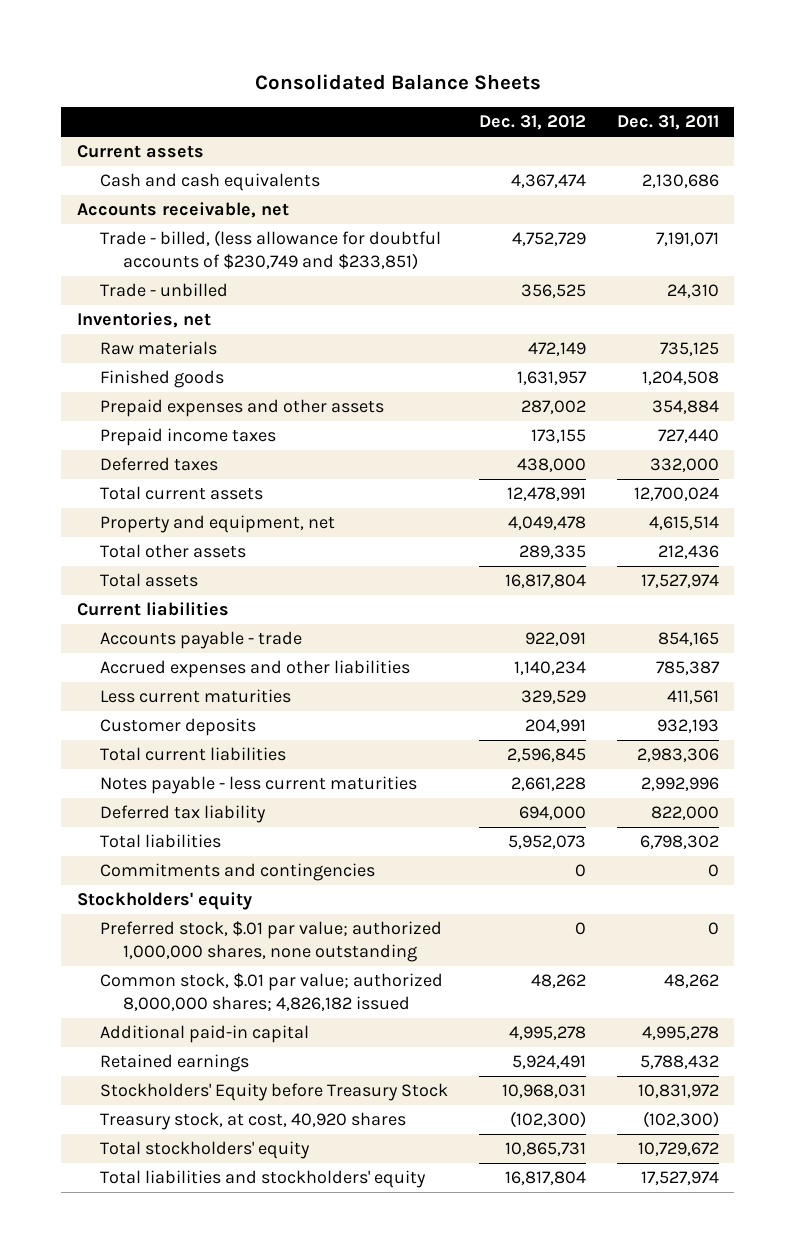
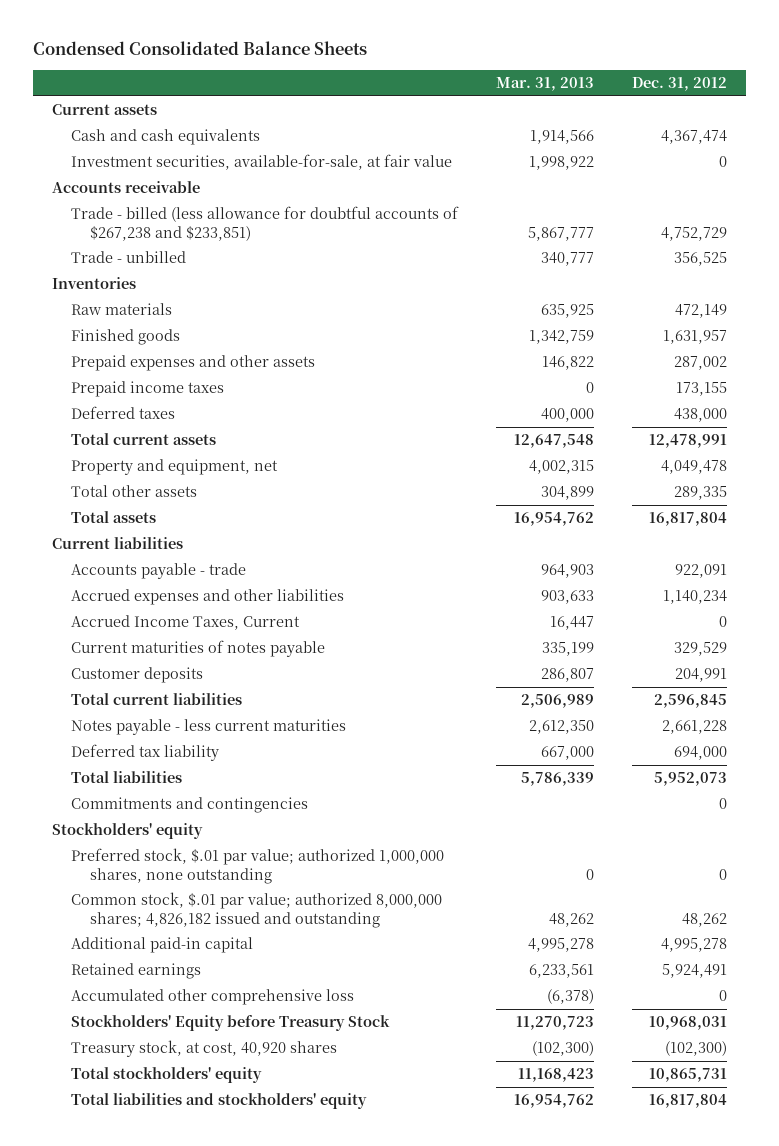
- Consolidated Balance Sheets
+ Condensed Consolidated Balance Sheets
- | Dec. 31, 2012 | Dec. 31, 2011
+ | Mar. 31, 2013 | Dec. 31, 2012
- Accounts receivable, net
- Trade - billed, (less allowance for doubtful accounts of $230,749 and $233,851) | 4,752,729 | 7,191,071
+ Investment securities, available-for-sale, at fair value | 1,998,922 | 0
+ Accounts receivable
+ Trade - billed (less allowance for doubtful accounts of $267,238 and $233,851) | 5,867,777 | 4,752,729
- Inventories, net
+ Inventories
- Less current maturities | 329,529 | 411,561
+ Accrued Income Taxes, Current | 16,447 | 0
+ Current maturities of notes payable | 335,199 | 329,529
- Common stock, $.01 par value; authorized 8,000,000 shares; 4,826,182 issued | 48,262 | 48,262
+ Common stock, $.01 par value; authorized 8,000,000 shares; 4,826,182 issued and outstanding | 48,262 | 48,262
+ Accumulated other comprehensive loss | (6,378) | 0

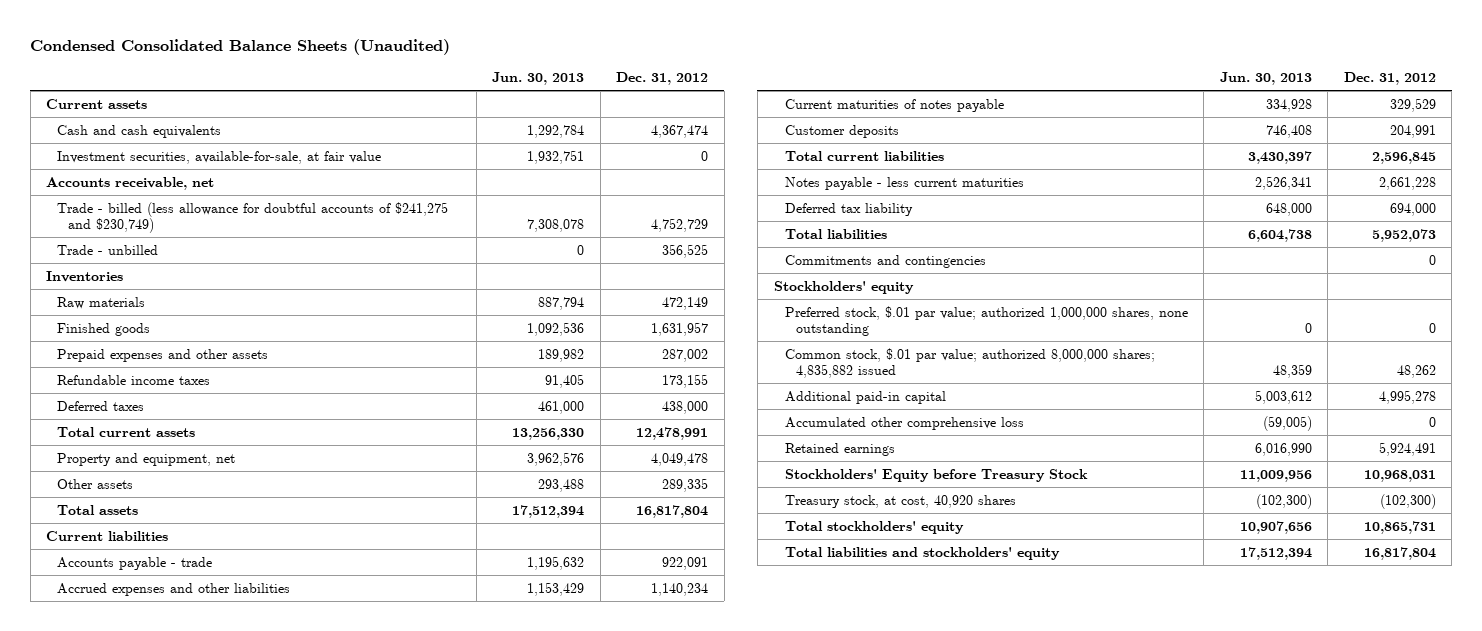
- Condensed Consolidated Balance Sheets
+ Condensed Consolidated Balance Sheets (Unaudited)
- | Mar. 31, 2013 | Dec. 31, 2012
+ | Jun. 30, 2013 | Dec. 31, 2012
- Accounts receivable
- Trade - billed (less allowance for doubtful accounts of $267,238 and $233,851) | 5,867,777 | 4,752,729
+ Accounts receivable, net
+ Trade - billed (less allowance for doubtful accounts of $241,275 and $230,749) | 7,308,078 | 4,752,729
- Prepaid income taxes | 0 | 173,155
+ Refundable income taxes | 91,405 | 173,155
- Total other assets | 304,899 | 289,335
+ Other assets | 293,488 | 289,335
- Accrued Income Taxes, Current | 16,447 | 0
- Common stock, $.01 par value; authorized 8,000,000 shares; 4,826,182 issued and outstanding | 48,262 | 48,262
+ Common stock, $.01 par value; authorized 8,000,000 shares; 4,835,882 issued | 48,359 | 48,262
moved down: Retained earnings | 6,016,990 | 5,924,491

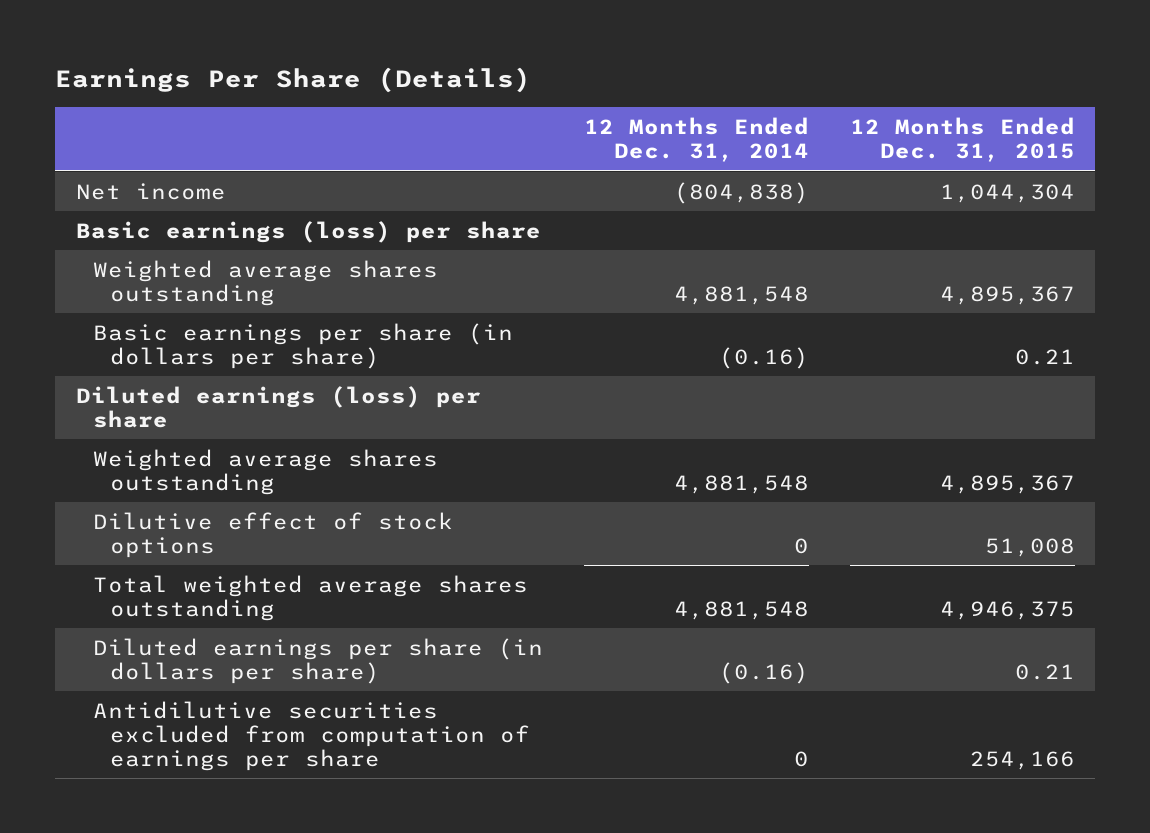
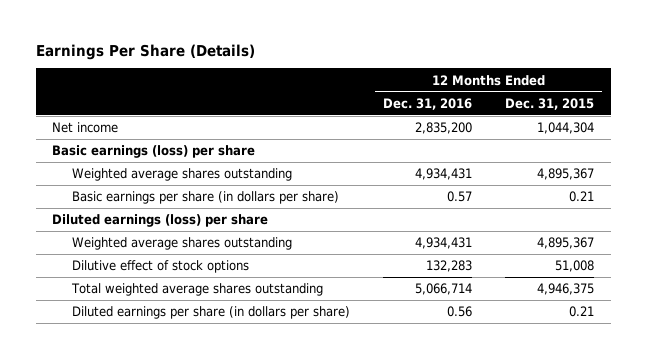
- | 12 Months Ended Dec. 31, 2014 | 12 Months Ended Dec. 31, 2015
+ | 12 Months Ended Dec. 31, 2016 | 12 Months Ended Dec. 31, 2015
- Antidilutive securities excluded from computation of earnings per share | 0 | 254,166

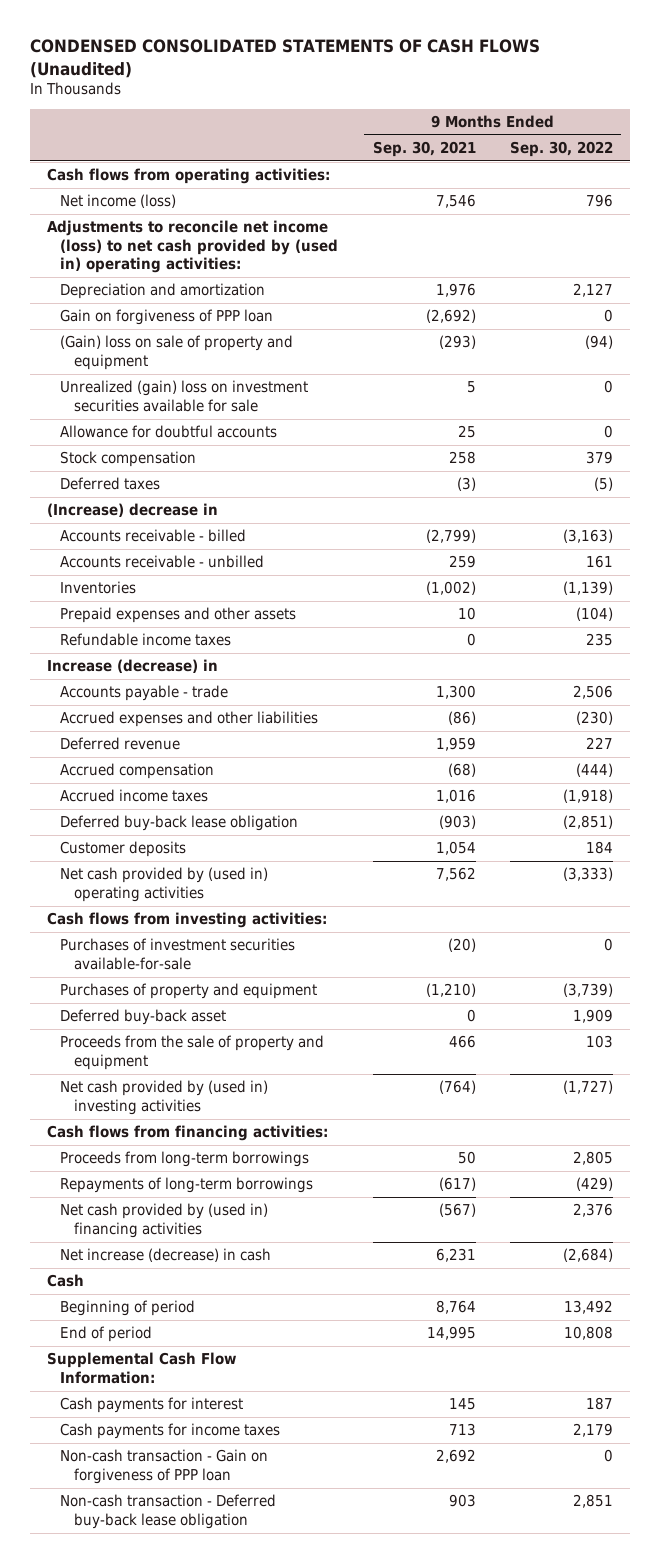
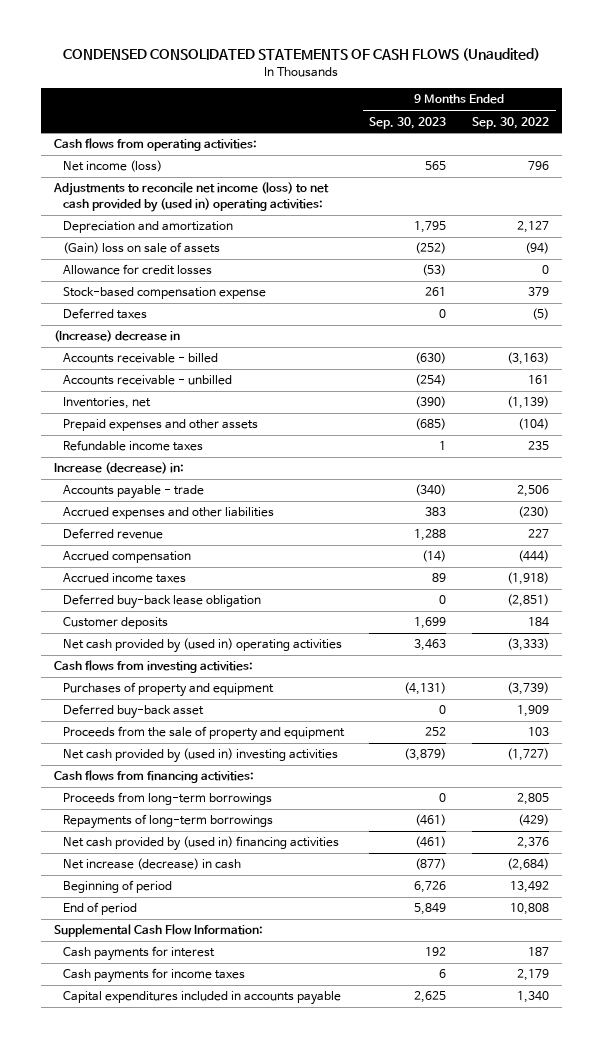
- | 9 Months Ended Sep. 30, 2021 | 9 Months Ended Sep. 30, 2022
+ | 9 Months Ended Sep. 30, 2023 | 9 Months Ended Sep. 30, 2022
- Gain on forgiveness of PPP loan | (2,692) | 0
- (Gain) loss on sale of property and equipment | (293) | (94)
- Unrealized (gain) loss on investment securities available for sale | 5 | 0
- Allowance for doubtful accounts | 25 | 0
- Stock compensation | 258 | 379
+ (Gain) loss on sale of assets | (252) | (94)
+ Allowance for credit losses | (53) | 0
+ Stock-based compensation expense | 261 | 379
- Inventories | (1,002) | (1,139)
+ Inventories, net | (390) | (1,139)
- Increase (decrease) in
+ Increase (decrease) in:
- Purchases of investment securities available-for-sale | (20) | 0
- Cash
- Non-cash transaction - Gain on forgiveness of PPP loan | 2,692 | 0
- Non-cash transaction - Deferred buy-back lease obligation | 903 | 2,851
+ Capital expenditures included in accounts payable | 2,625 | 1,340

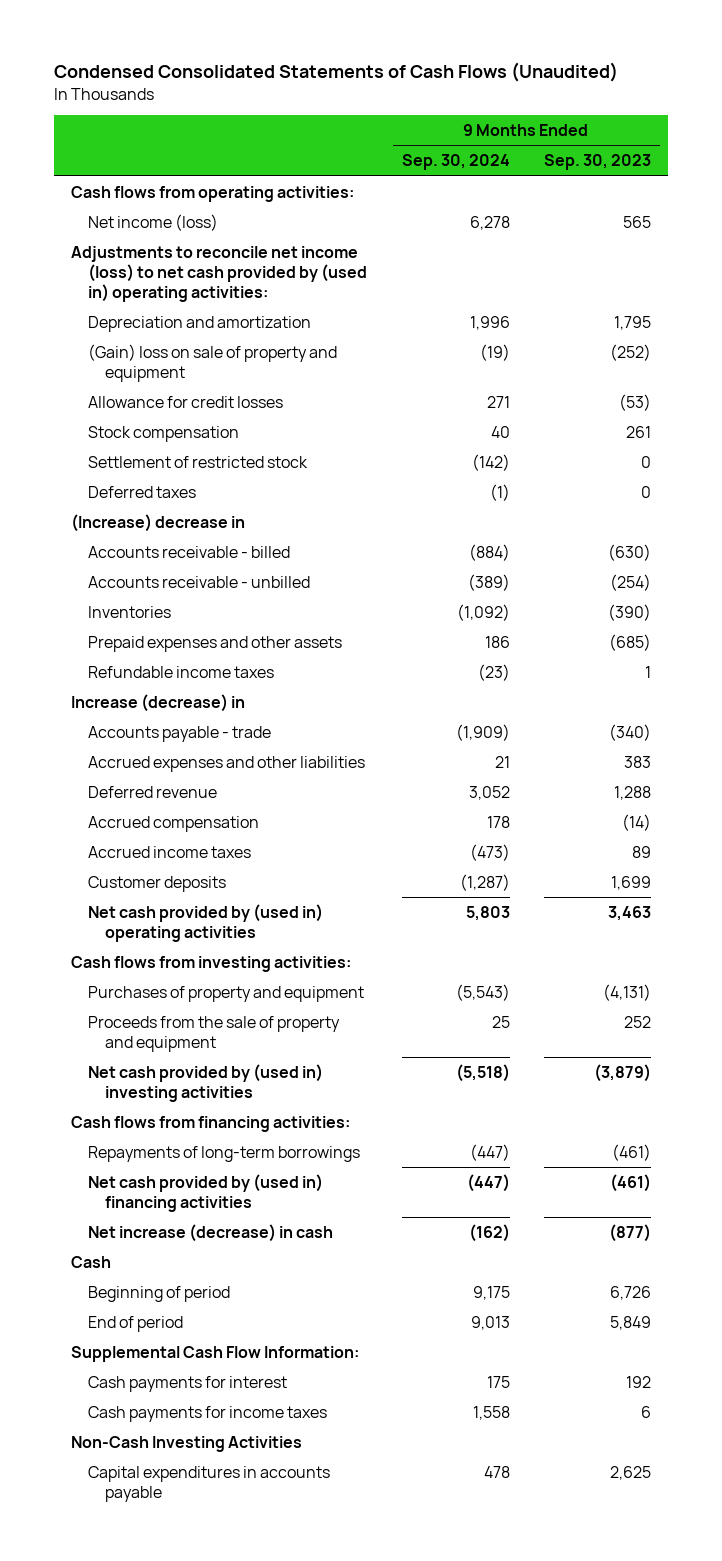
- CONDENSED CONSOLIDATED STATEMENTS OF CASH FLOWS (Unaudited)
+ Condensed Consolidated Statements of Cash Flows (Unaudited)
- | 9 Months Ended Sep. 30, 2023 | 9 Months Ended Sep. 30, 2022
+ | 9 Months Ended Sep. 30, 2024 | 9 Months Ended Sep. 30, 2023
- (Gain) loss on sale of assets | (252) | (94)
+ (Gain) loss on sale of property and equipment | (19) | (252)
- Stock-based compensation expense | 261 | 379
+ Stock compensation | 40 | 261
+ Settlement of restricted stock | (142) | 0
- Inventories, net | (390) | (1,139)
+ Inventories | (1,092) | (390)
- Increase (decrease) in:
+ Increase (decrease) in
- Deferred buy-back lease obligation | 0 | (2,851)
- Deferred buy-back asset | 0 | 1,909
- Proceeds from long-term borrowings | 0 | 2,805
+ Cash
- Capital expenditures included in accounts payable | 2,625 | 1,340
+ Non-Cash Investing Activities
+ Capital expenditures in accounts payable | 478 | 2,625

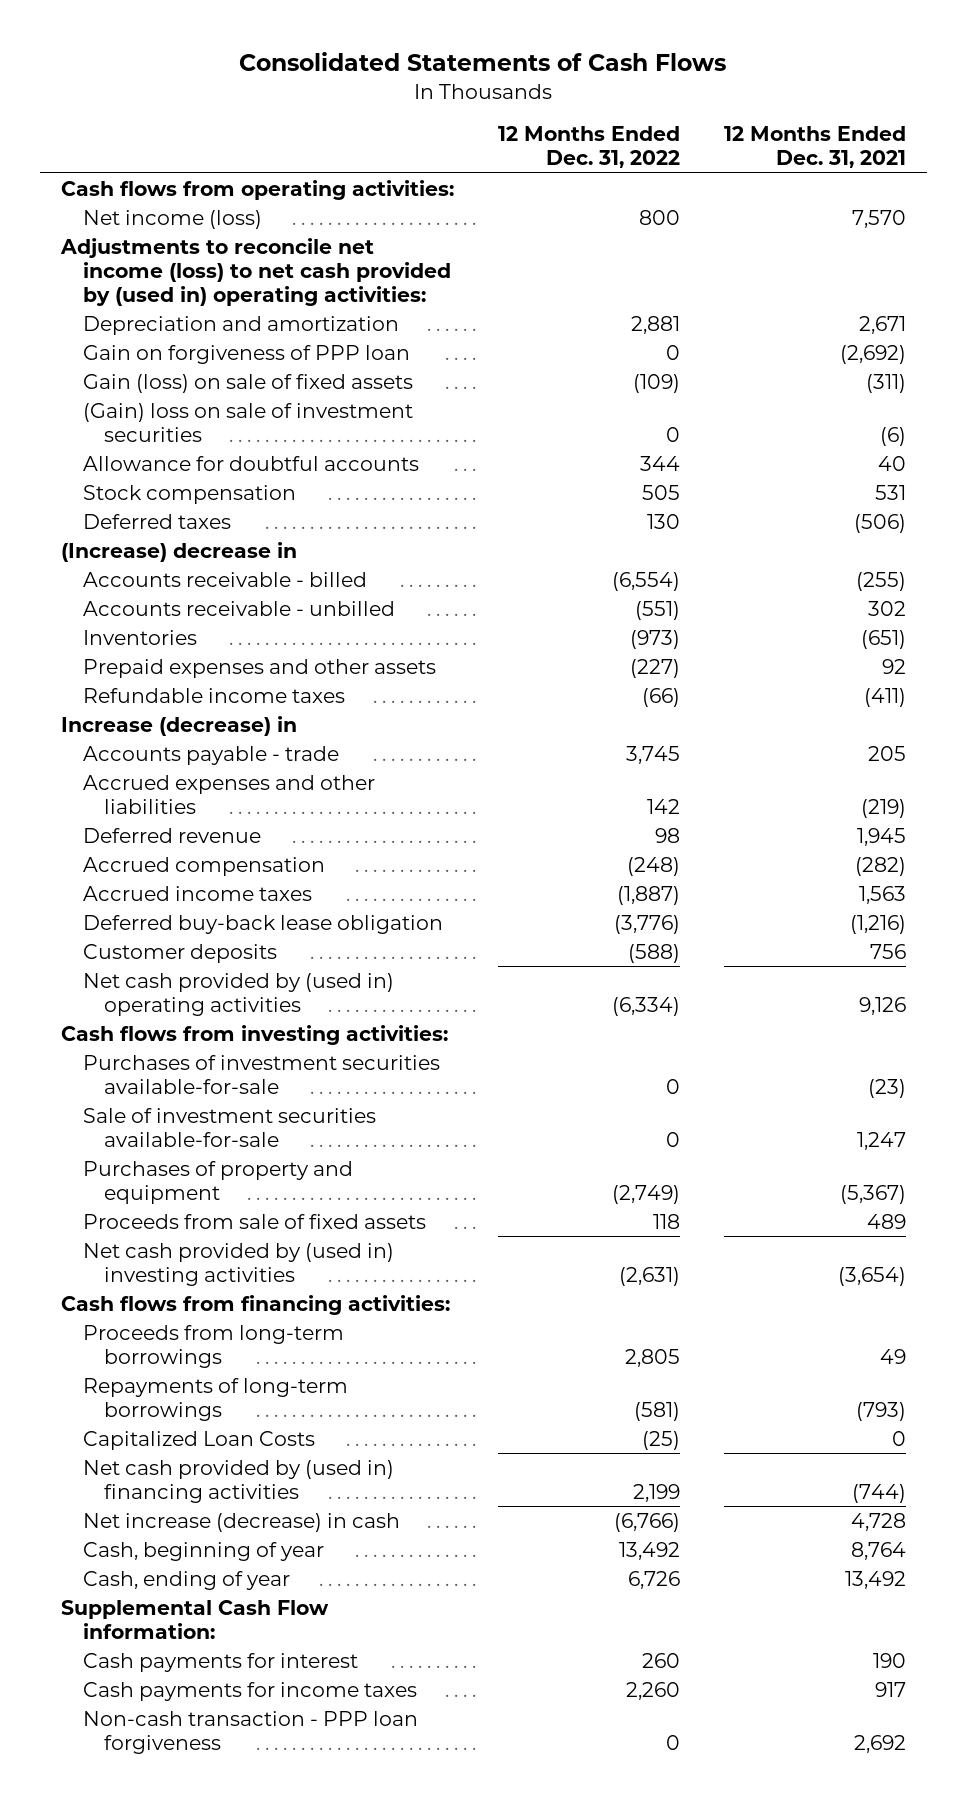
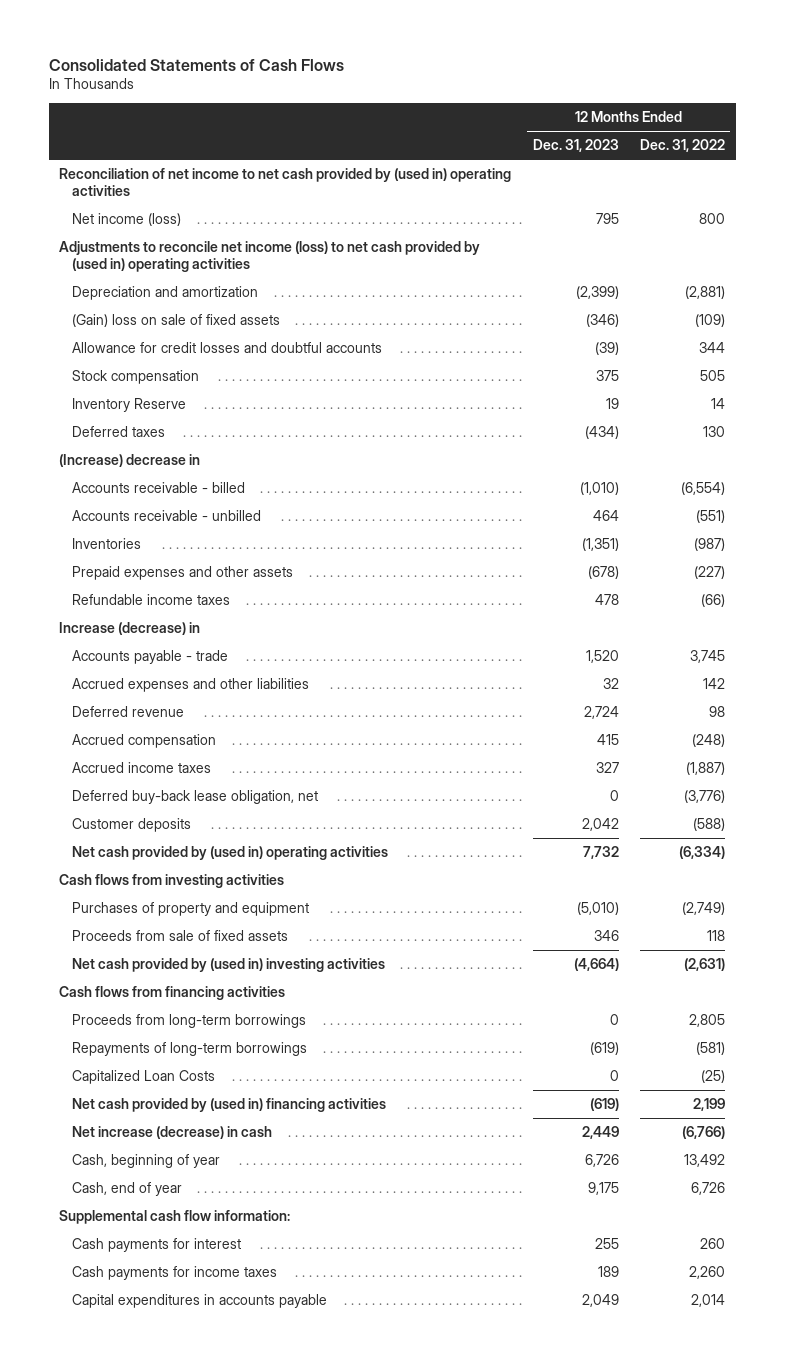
- | 12 Months Ended Dec. 31, 2022 | 12 Months Ended Dec. 31, 2021
+ | 12 Months Ended Dec. 31, 2023 | 12 Months Ended Dec. 31, 2022
- Cash flows from operating activities:
+ Reconciliation of net income to net cash provided by (used in) operating activities
- Adjustments to reconcile net income (loss) to net cash provided by (used in) operating activities:
- Depreciation and amortization | 2,881 | 2,671
- Gain on forgiveness of PPP loan | 0 | (2,692)
- Gain (loss) on sale of fixed assets | (109) | (311)
- (Gain) loss on sale of investment securities | 0 | (6)
- Allowance for doubtful accounts | 344 | 40
+ Adjustments to reconcile net income (loss) to net cash provided by (used in) operating activities
+ Depreciation and amortization | (2,399) | (2,881)
+ (Gain) loss on sale of fixed assets | (346) | (109)
+ Allowance for credit losses and doubtful accounts | (39) | 344
+ Inventory Reserve | 19 | 14
- Inventories | (973) | (651)
+ Inventories | (1,351) | (987)
- Deferred buy-back lease obligation | (3,776) | (1,216)
+ Deferred buy-back lease obligation, net | 0 | (3,776)
- Cash flows from investing activities:
- Purchases of investment securities available-for-sale | 0 | (23)
- Sale of investment securities available-for-sale | 0 | 1,247
+ Cash flows from investing activities
- Cash flows from financing activities:
+ Cash flows from financing activities
- Cash, ending of year | 6,726 | 13,492
- Supplemental Cash Flow information:
+ Cash, end of year | 9,175 | 6,726
+ Supplemental cash flow information:
- Non-cash transaction - PPP loan forgiveness | 0 | 2,692
+ Capital expenditures in accounts payable | 2,049 | 2,014

